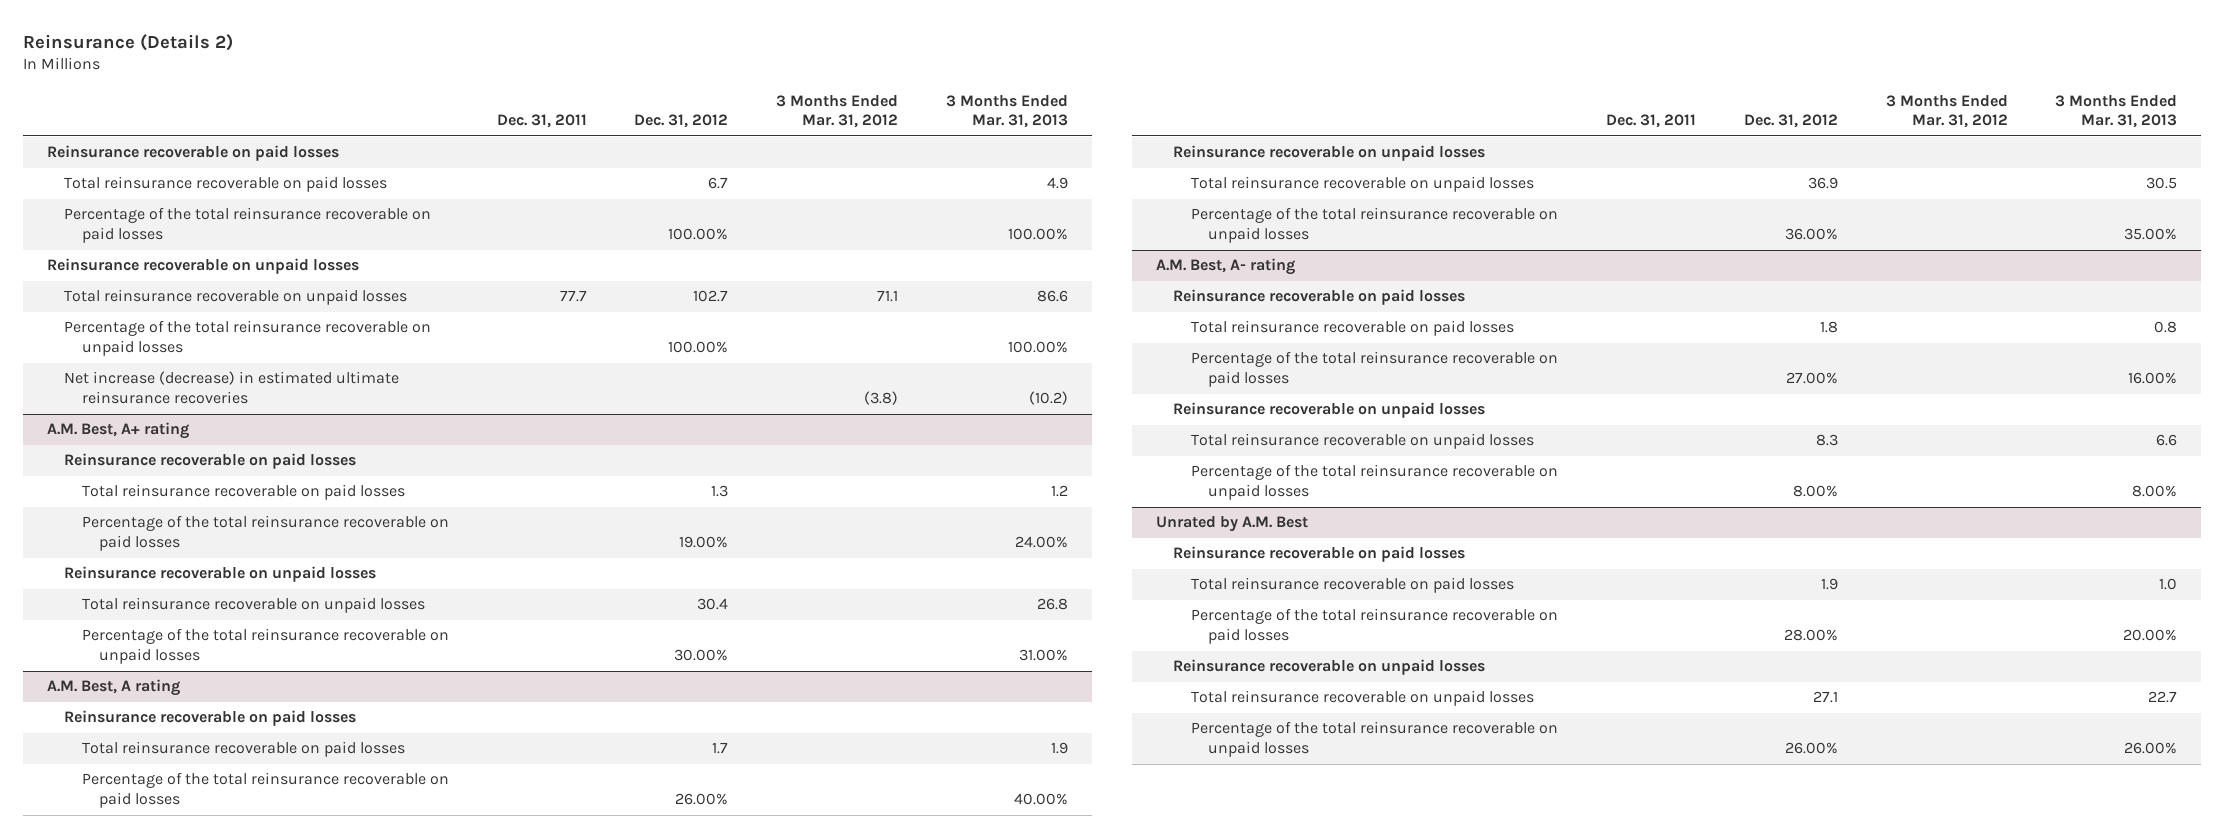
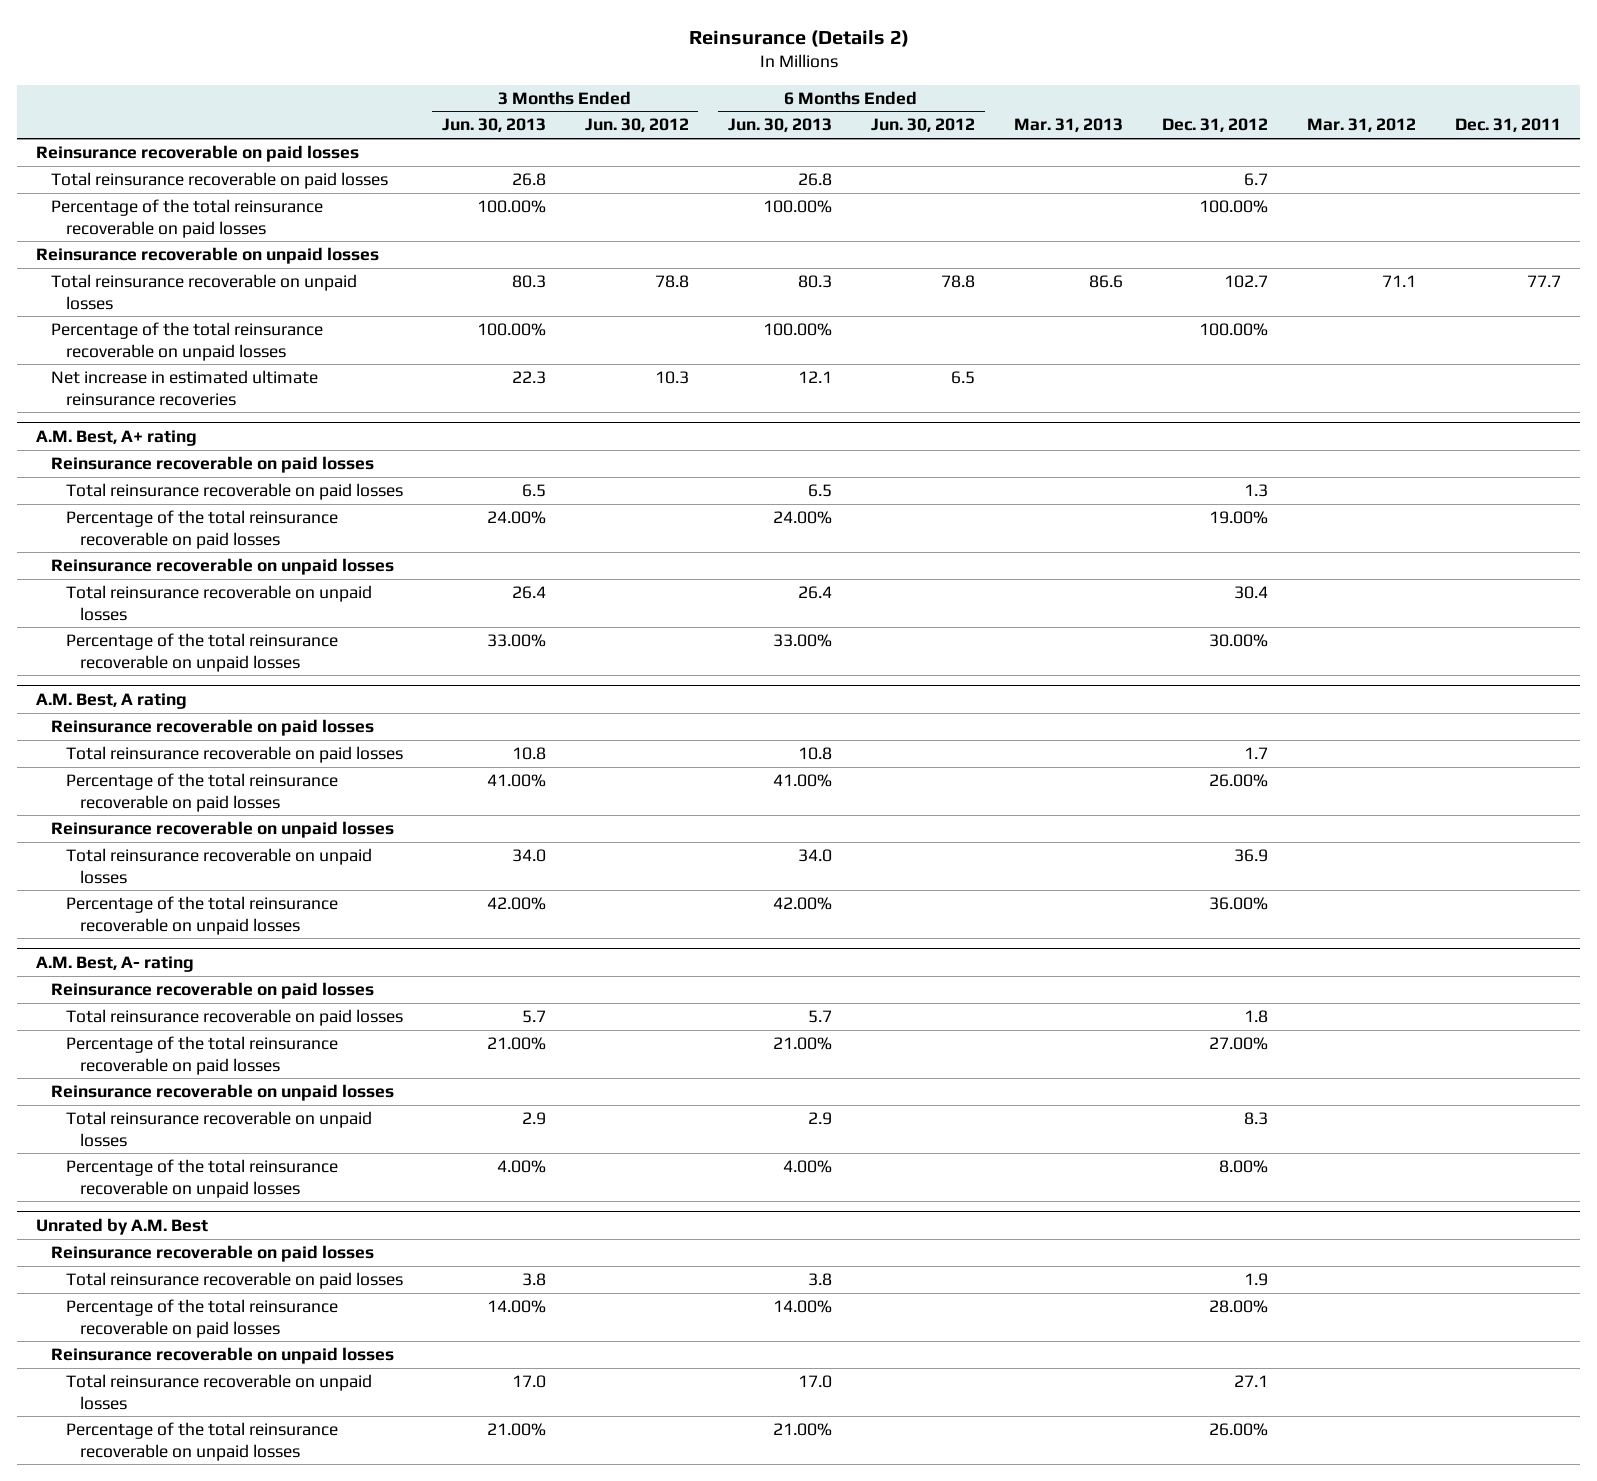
- | Dec. 31, 2011 | Dec. 31, 2012 | 3 Months Ended Mar. 31, 2012 | 3 Months Ended Mar. 31, 2013
+ | 3 Months Ended Jun. 30, 2013 | 3 Months Ended Jun. 30, 2012 | 6 Months Ended Jun. 30, 2013 | 6 Months Ended Jun. 30, 2012 | Mar. 31, 2013 | Dec. 31, 2012 | Mar. 31, 2012 | Dec. 31, 2011
- Net increase (decrease) in estimated ultimate reinsurance recoveries | | | (3.8) | (10.2)
+ Net increase in estimated ultimate reinsurance recoveries | 22.3 | 10.3 | 12.1 | 6.5 | | | |

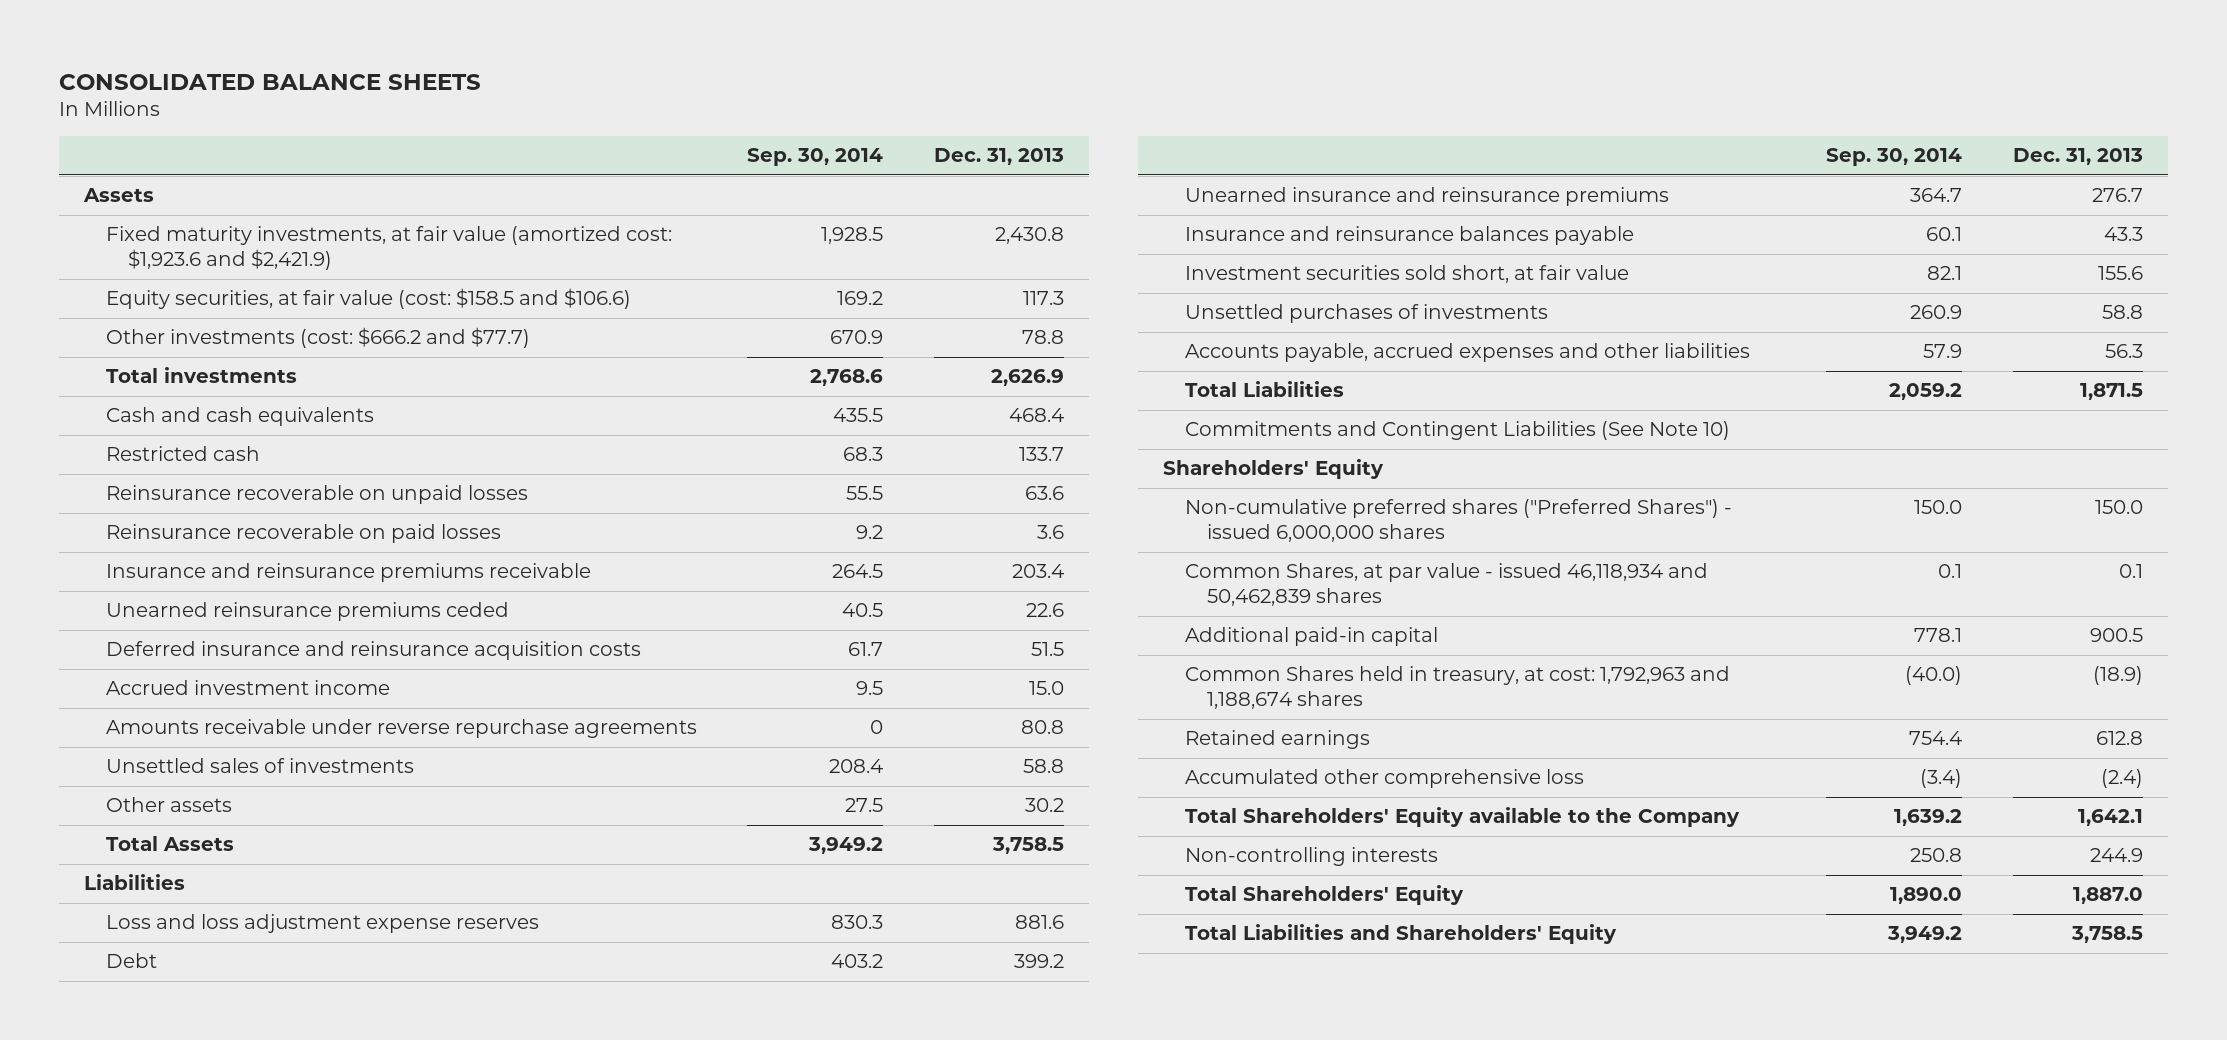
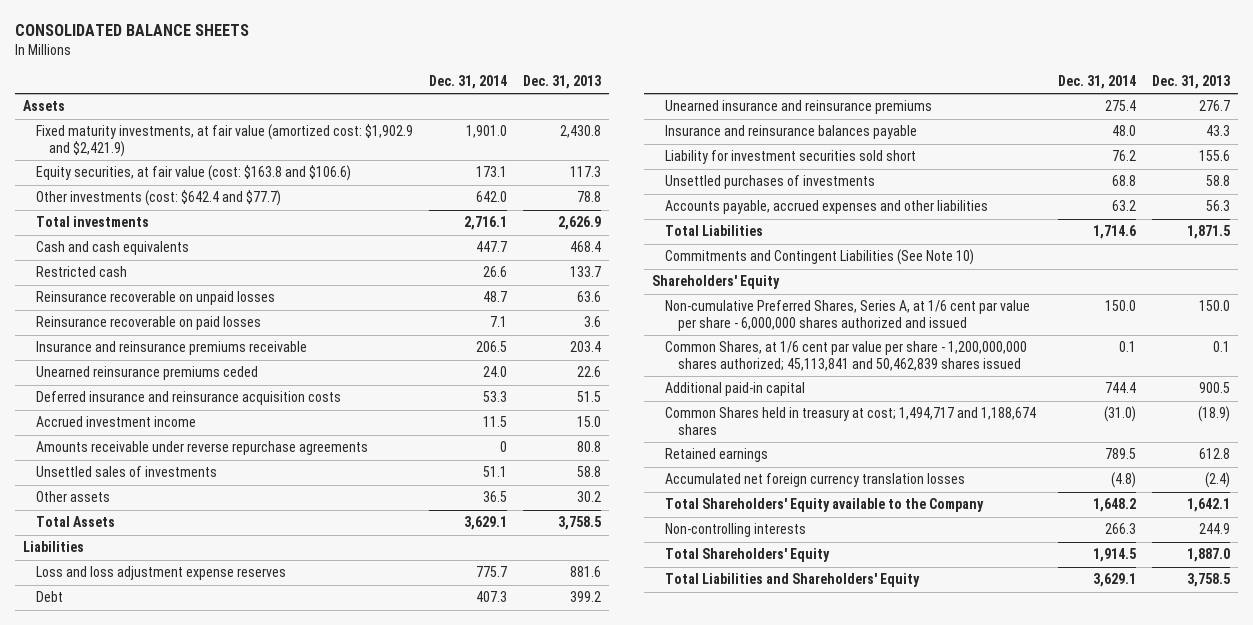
- | Sep. 30, 2014 | Dec. 31, 2013
+ | Dec. 31, 2014 | Dec. 31, 2013
- Fixed maturity investments, at fair value (amortized cost: $1,923.6 and $2,421.9) | 1,928.5 | 2,430.8
- Equity securities, at fair value (cost: $158.5 and $106.6) | 169.2 | 117.3
- Other investments (cost: $666.2 and $77.7) | 670.9 | 78.8
+ Fixed maturity investments, at fair value (amortized cost: $1,902.9 and $2,421.9) | 1,901.0 | 2,430.8
+ Equity securities, at fair value (cost: $163.8 and $106.6) | 173.1 | 117.3
+ Other investments (cost: $642.4 and $77.7) | 642.0 | 78.8
- Investment securities sold short, at fair value | 82.1 | 155.6
+ Liability for investment securities sold short | 76.2 | 155.6
- Non-cumulative preferred shares ("Preferred Shares") - issued 6,000,000 shares | 150.0 | 150.0
- Common Shares, at par value - issued 46,118,934 and 50,462,839 shares | 0.1 | 0.1
+ Non-cumulative Preferred Shares, Series A, at 1/6 cent par value per share - 6,000,000 shares authorized and issued | 150.0 | 150.0
+ Common Shares, at 1/6 cent par value per share - 1,200,000,000 shares authorized; 45,113,841 and 50,462,839 shares issued | 0.1 | 0.1
- Common Shares held in treasury, at cost: 1,792,963 and 1,188,674 shares | (40.0) | (18.9)
+ Common Shares held in treasury at cost; 1,494,717 and 1,188,674 shares | (31.0) | (18.9)
- Accumulated other comprehensive loss | (3.4) | (2.4)
+ Accumulated net foreign currency translation losses | (4.8) | (2.4)

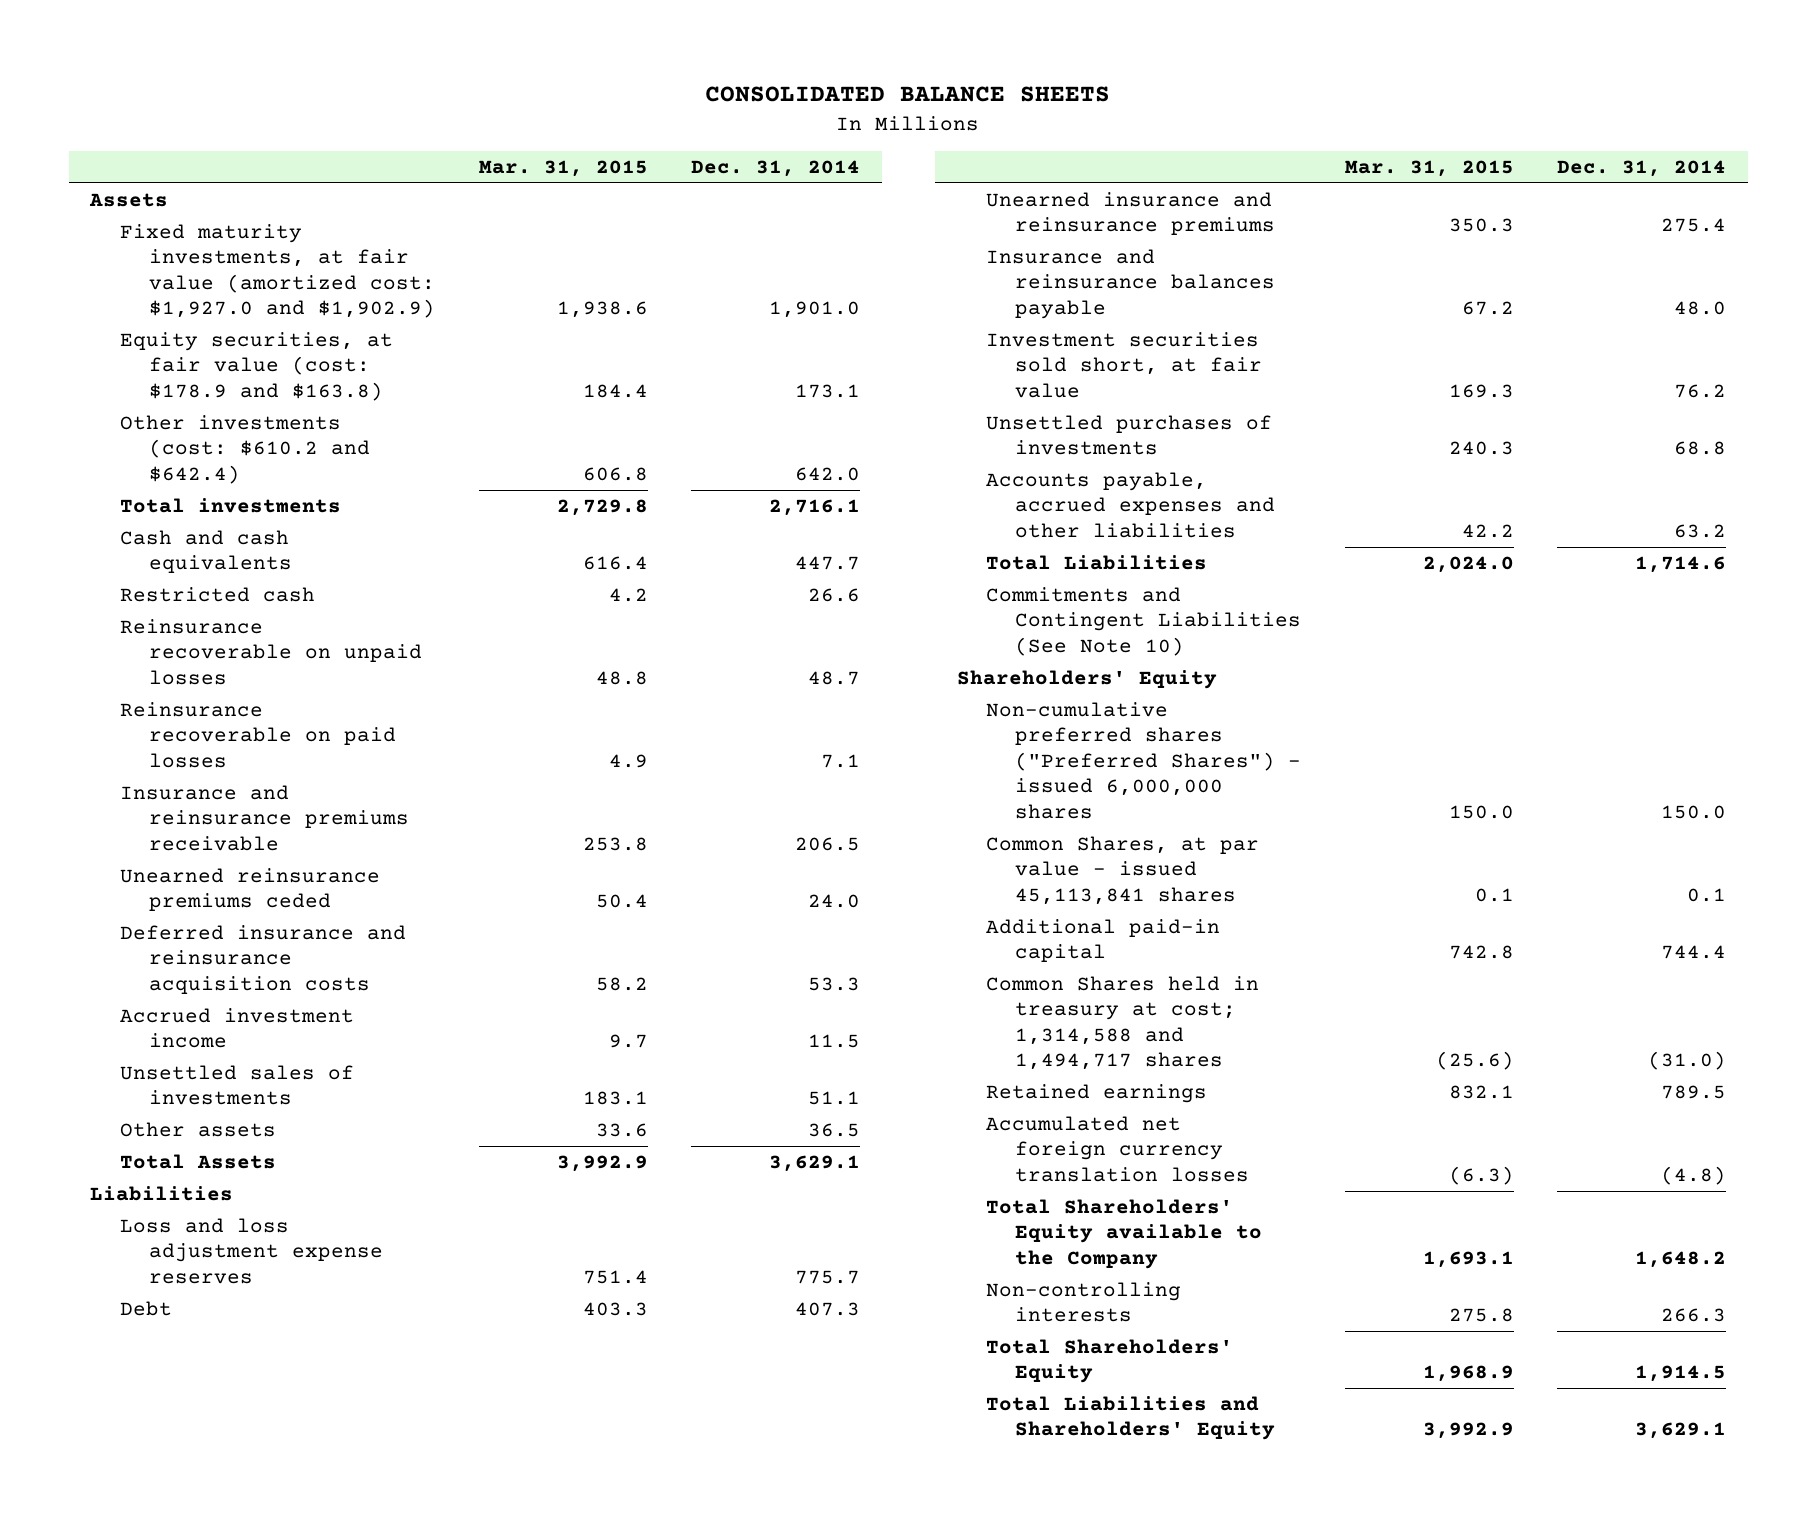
- | Dec. 31, 2014 | Dec. 31, 2013
+ | Mar. 31, 2015 | Dec. 31, 2014
- Fixed maturity investments, at fair value (amortized cost: $1,902.9 and $2,421.9) | 1,901.0 | 2,430.8
- Equity securities, at fair value (cost: $163.8 and $106.6) | 173.1 | 117.3
- Other investments (cost: $642.4 and $77.7) | 642.0 | 78.8
+ Fixed maturity investments, at fair value (amortized cost: $1,927.0 and $1,902.9) | 1,938.6 | 1,901.0
+ Equity securities, at fair value (cost: $178.9 and $163.8) | 184.4 | 173.1
+ Other investments (cost: $610.2 and $642.4) | 606.8 | 642.0
- Amounts receivable under reverse repurchase agreements | 0 | 80.8
- Liability for investment securities sold short | 76.2 | 155.6
+ Investment securities sold short, at fair value | 169.3 | 76.2
- Non-cumulative Preferred Shares, Series A, at 1/6 cent par value per share - 6,000,000 shares authorized and issued | 150.0 | 150.0
- Common Shares, at 1/6 cent par value per share - 1,200,000,000 shares authorized; 45,113,841 and 50,462,839 shares issued | 0.1 | 0.1
+ Non-cumulative preferred shares ("Preferred Shares") - issued 6,000,000 shares | 150.0 | 150.0
+ Common Shares, at par value - issued 45,113,841 shares | 0.1 | 0.1
- Common Shares held in treasury at cost; 1,494,717 and 1,188,674 shares | (31.0) | (18.9)
+ Common Shares held in treasury at cost; 1,314,588 and 1,494,717 shares | (25.6) | (31.0)

